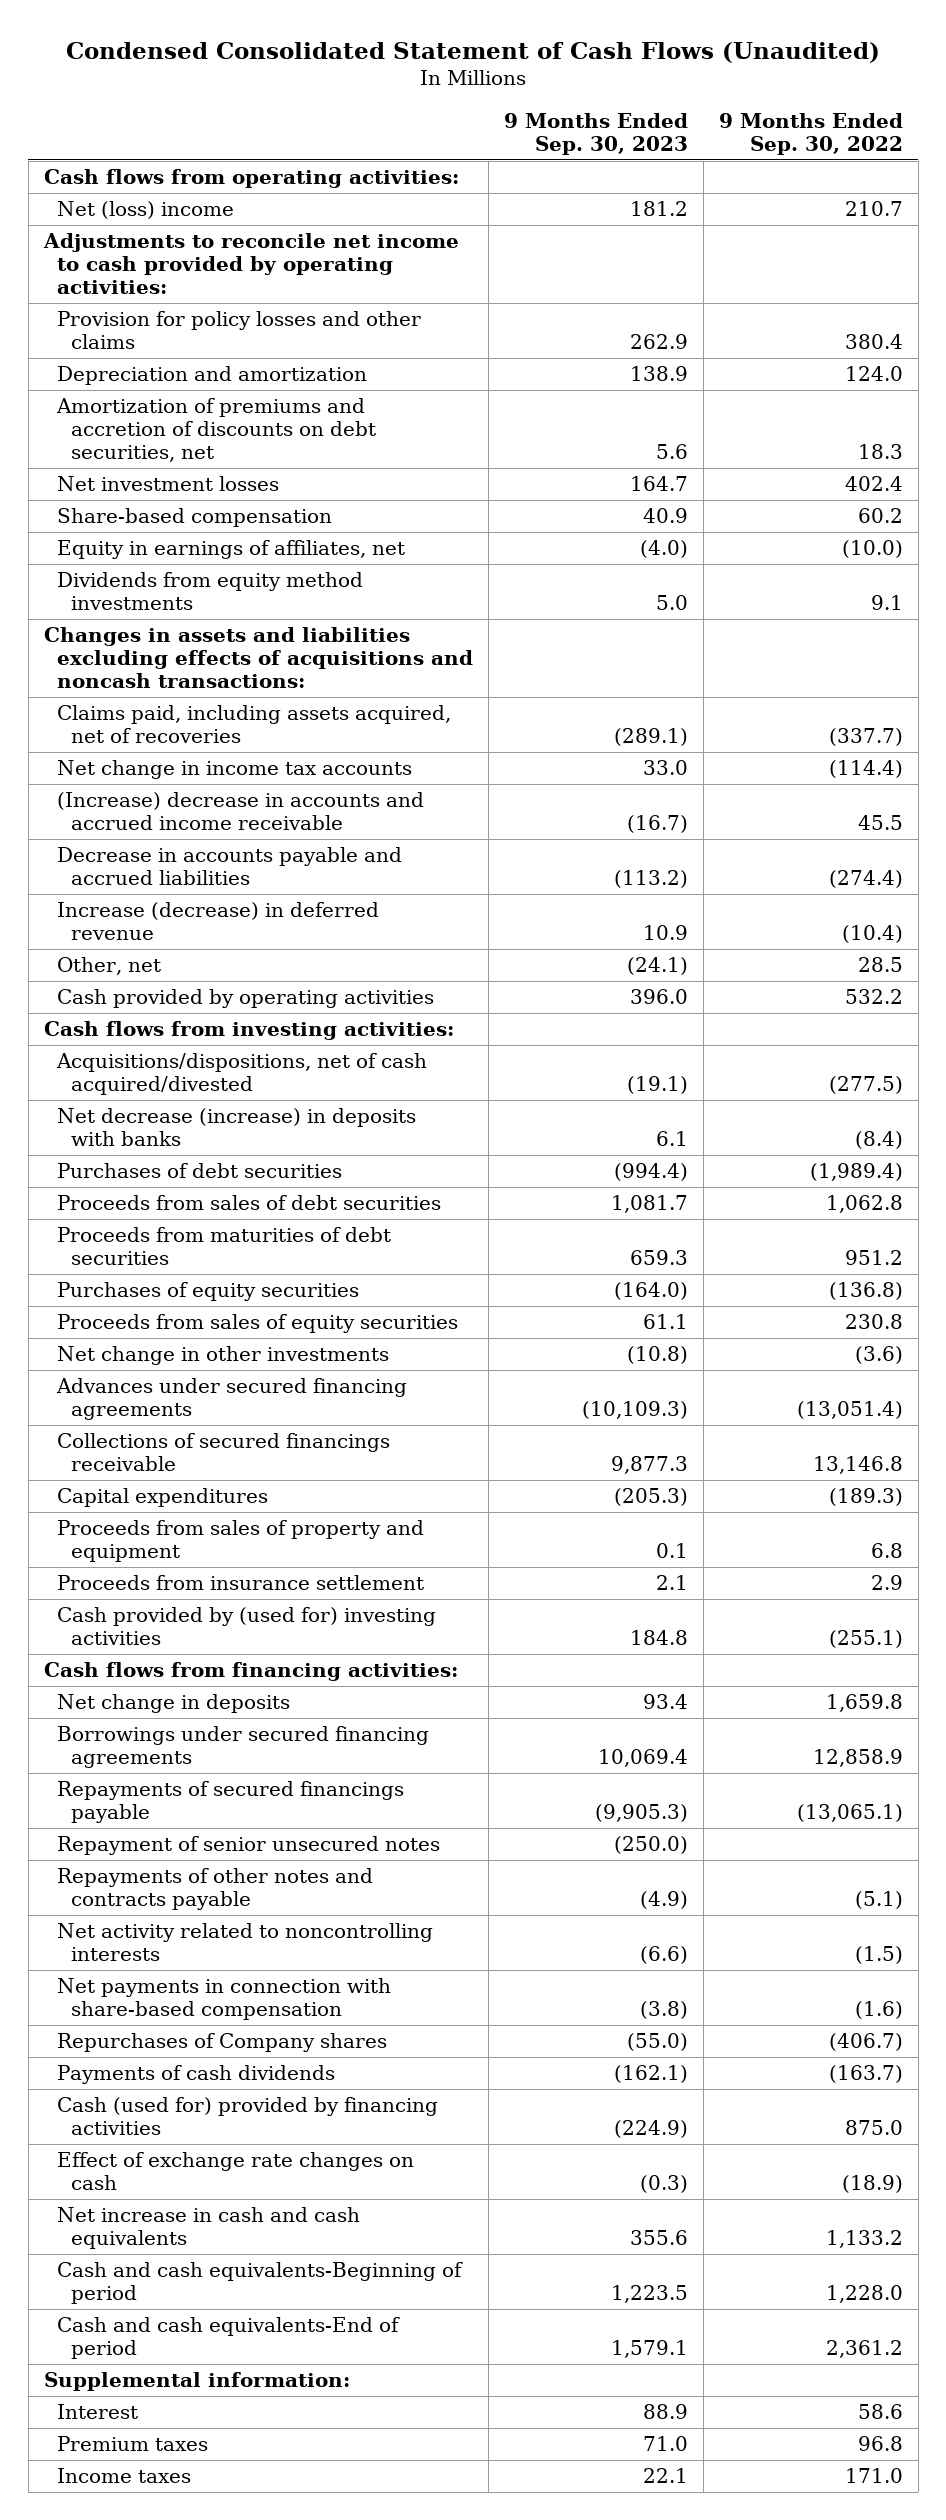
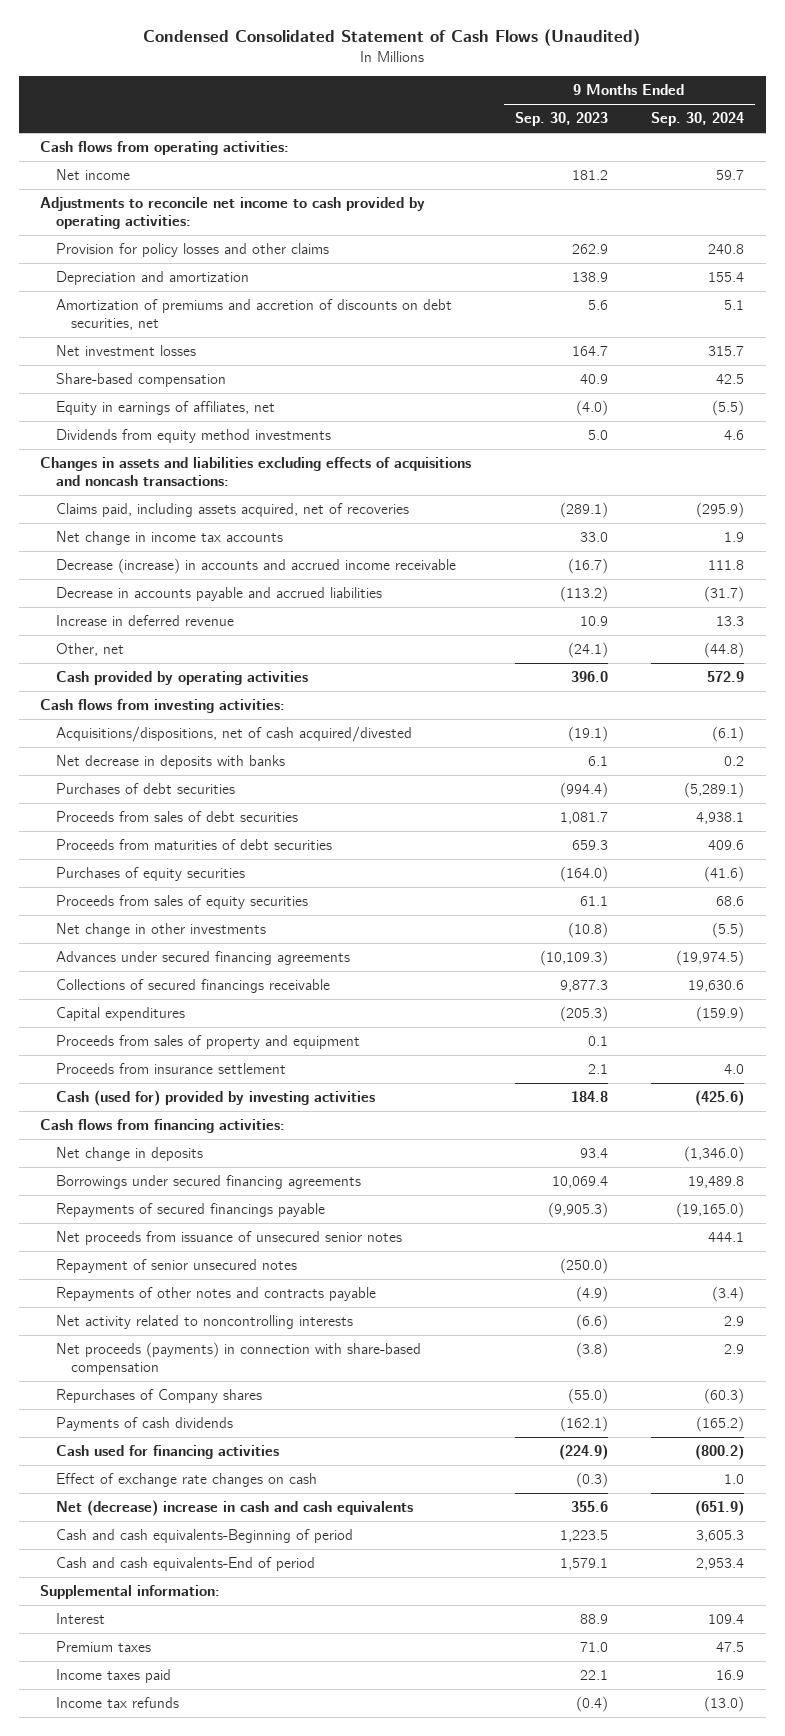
- | 9 Months Ended Sep. 30, 2023 | 9 Months Ended Sep. 30, 2022
+ | 9 Months Ended Sep. 30, 2023 | 9 Months Ended Sep. 30, 2024
- Net (loss) income | 181.2 | 210.7
+ Net income | 181.2 | 59.7
- (Increase) decrease in accounts and accrued income receivable | (16.7) | 45.5
+ Decrease (increase) in accounts and accrued income receivable | (16.7) | 111.8
- Increase (decrease) in deferred revenue | 10.9 | (10.4)
+ Increase in deferred revenue | 10.9 | 13.3
- Net decrease (increase) in deposits with banks | 6.1 | (8.4)
+ Net decrease in deposits with banks | 6.1 | 0.2
- Cash provided by (used for) investing activities | 184.8 | (255.1)
+ Cash (used for) provided by investing activities | 184.8 | (425.6)
+ Net proceeds from issuance of unsecured senior notes | | 444.1
- Net payments in connection with share-based compensation | (3.8) | (1.6)
+ Net proceeds (payments) in connection with share-based compensation | (3.8) | 2.9
- Cash (used for) provided by financing activities | (224.9) | 875.0
+ Cash used for financing activities | (224.9) | (800.2)
- Net increase in cash and cash equivalents | 355.6 | 1,133.2
+ Net (decrease) increase in cash and cash equivalents | 355.6 | (651.9)
- Income taxes | 22.1 | 171.0
+ Income taxes paid | 22.1 | 16.9
+ Income tax refunds | (0.4) | (13.0)

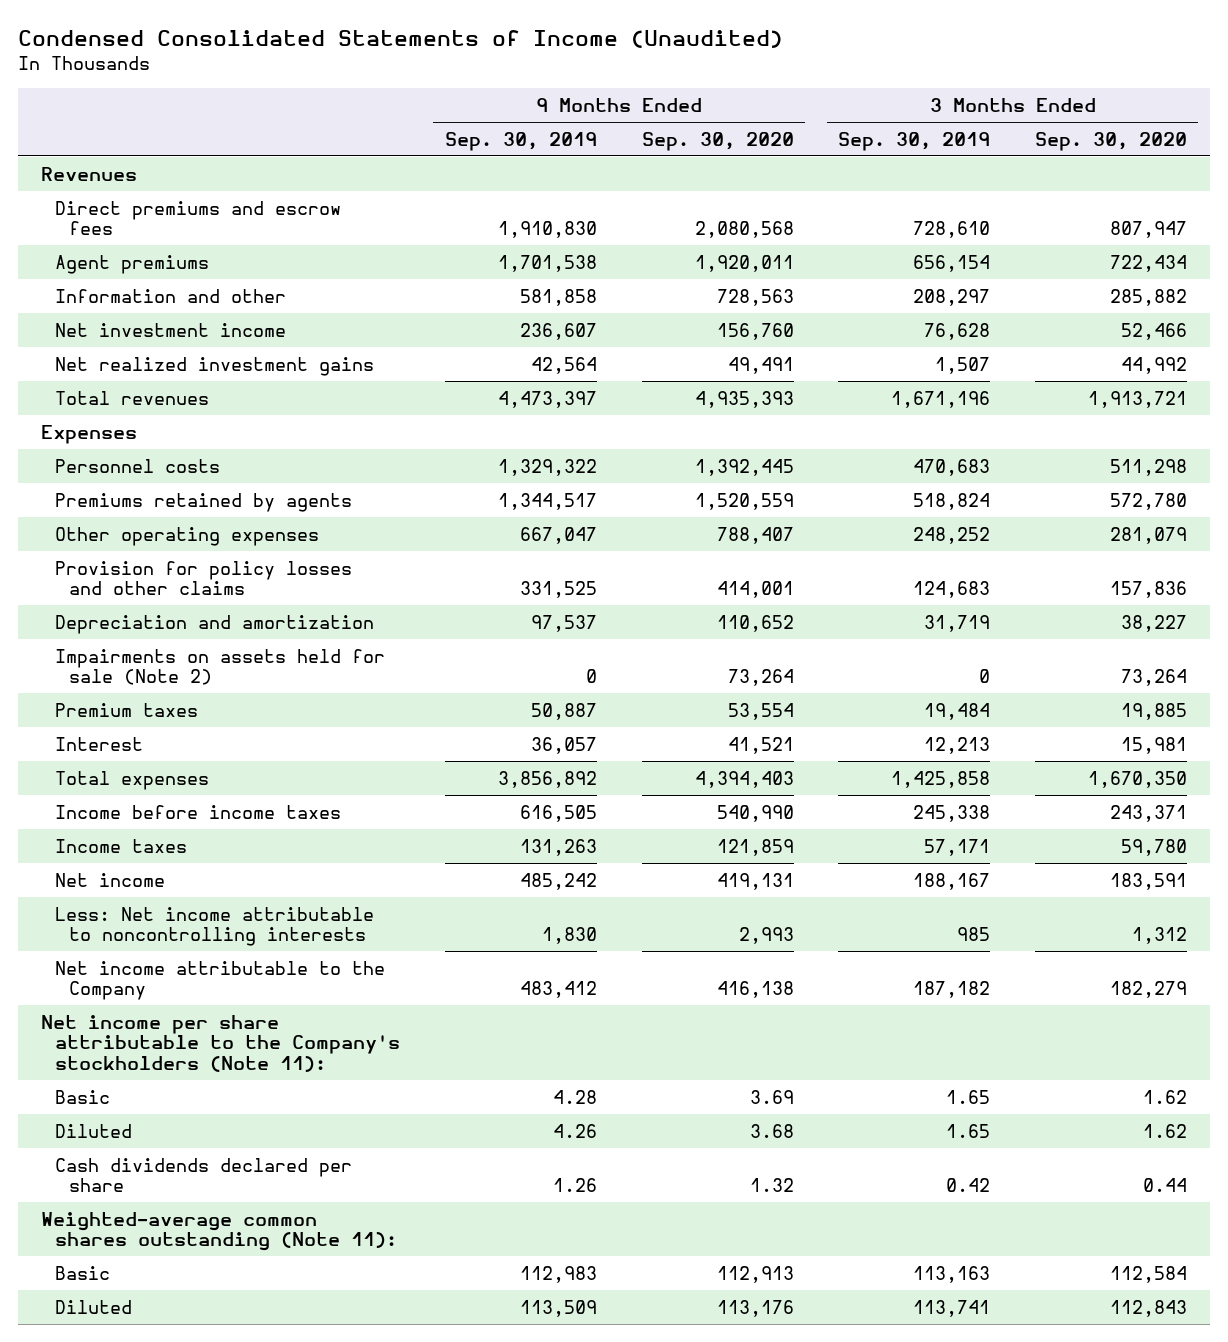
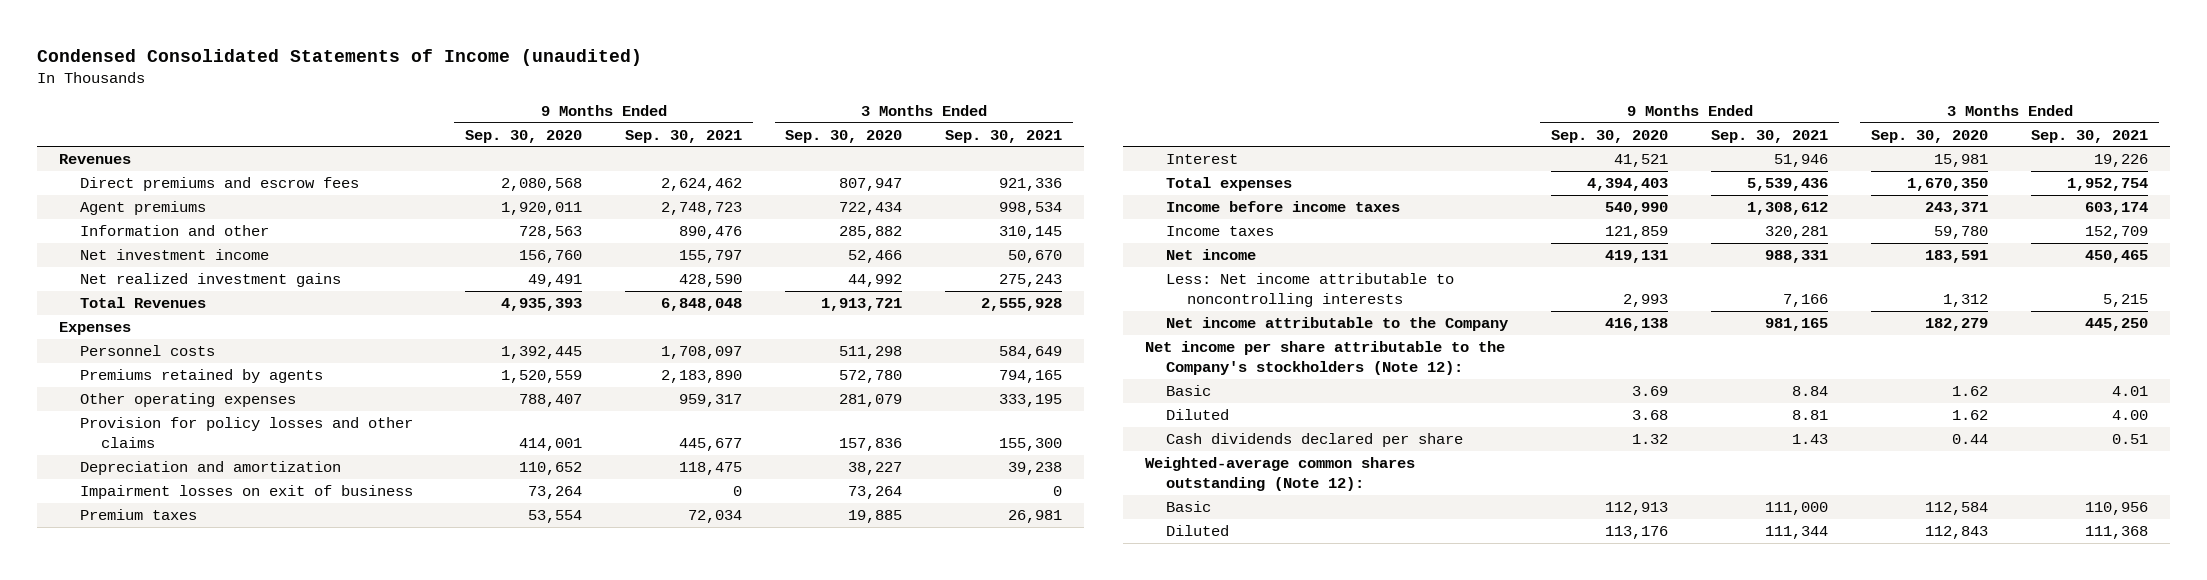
- Condensed Consolidated Statements of Income (Unaudited)
+ Condensed Consolidated Statements of Income (unaudited)
- | 9 Months Ended Sep. 30, 2019 | 9 Months Ended Sep. 30, 2020 | 3 Months Ended Sep. 30, 2019 | 3 Months Ended Sep. 30, 2020
+ | 9 Months Ended Sep. 30, 2020 | 9 Months Ended Sep. 30, 2021 | 3 Months Ended Sep. 30, 2020 | 3 Months Ended Sep. 30, 2021
- Total revenues | 4,473,397 | 4,935,393 | 1,671,196 | 1,913,721
+ Total Revenues | 4,935,393 | 6,848,048 | 1,913,721 | 2,555,928
- Impairments on assets held for sale (Note 2) | 0 | 73,264 | 0 | 73,264
+ Impairment losses on exit of business | 73,264 | 0 | 73,264 | 0
- Net income per share attributable to the Company's stockholders (Note 11):
+ Net income per share attributable to the Company's stockholders (Note 12):
- Weighted-average common shares outstanding (Note 11):
+ Weighted-average common shares outstanding (Note 12):

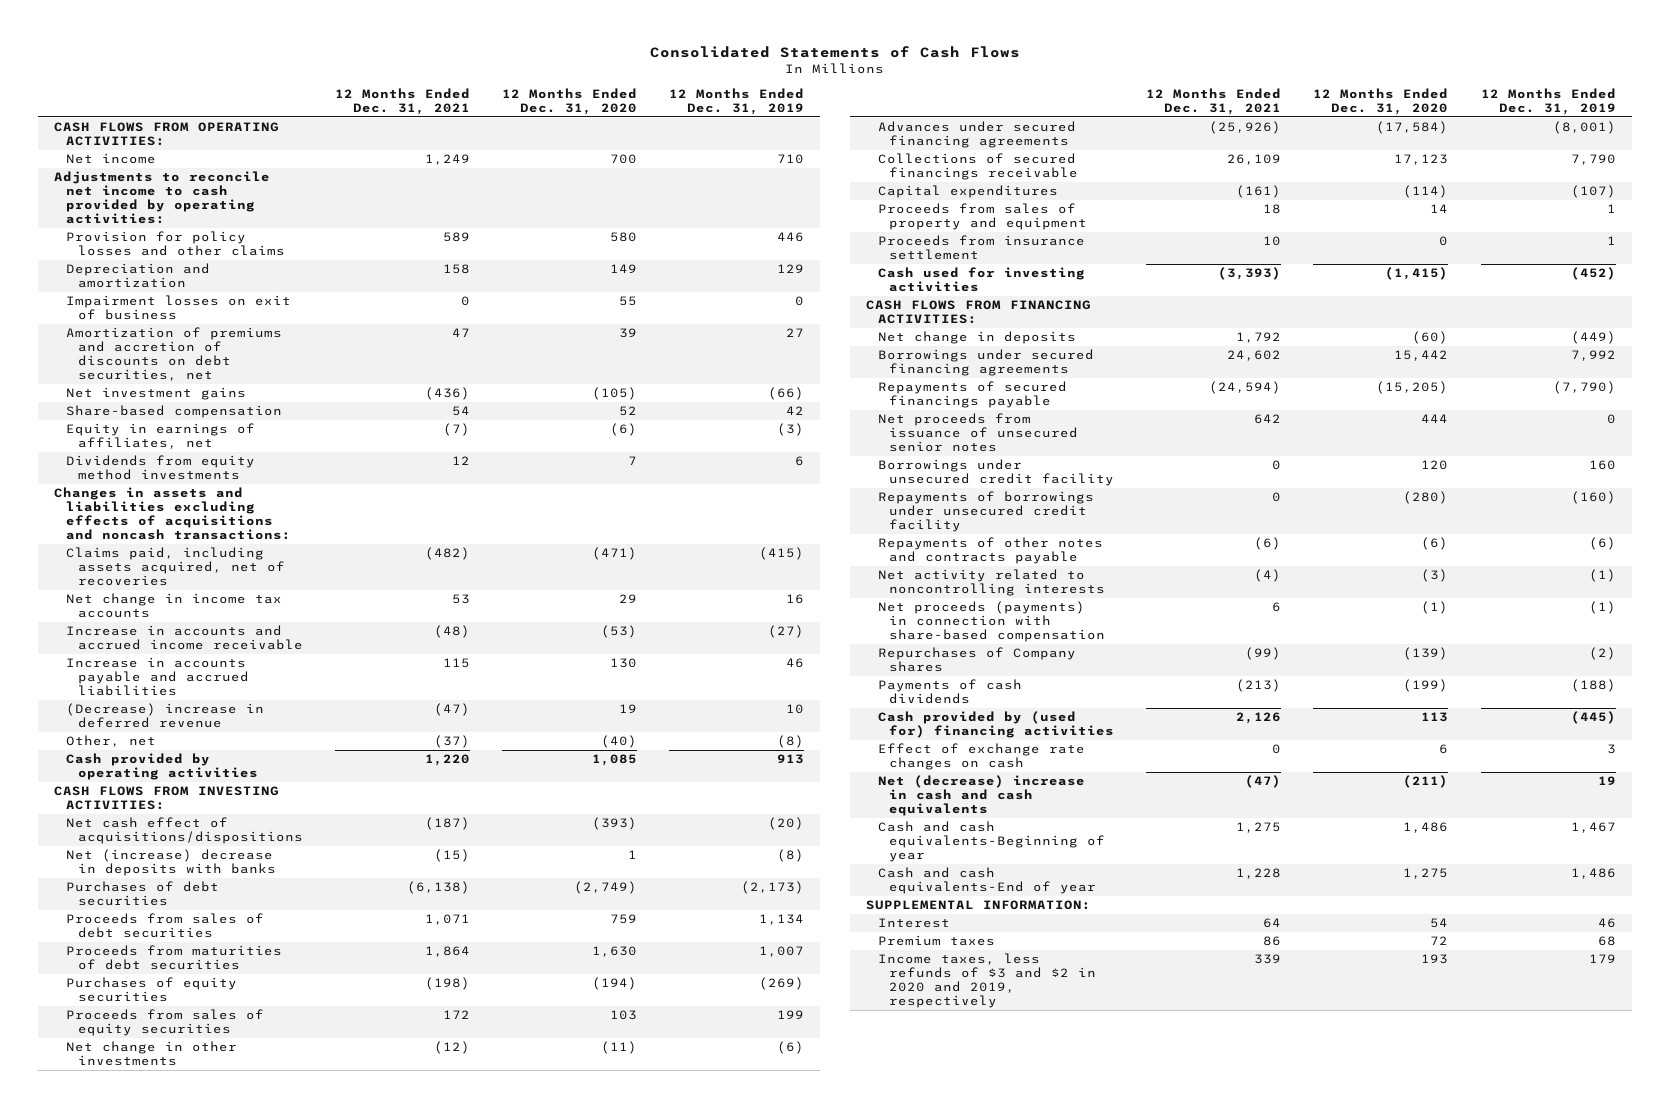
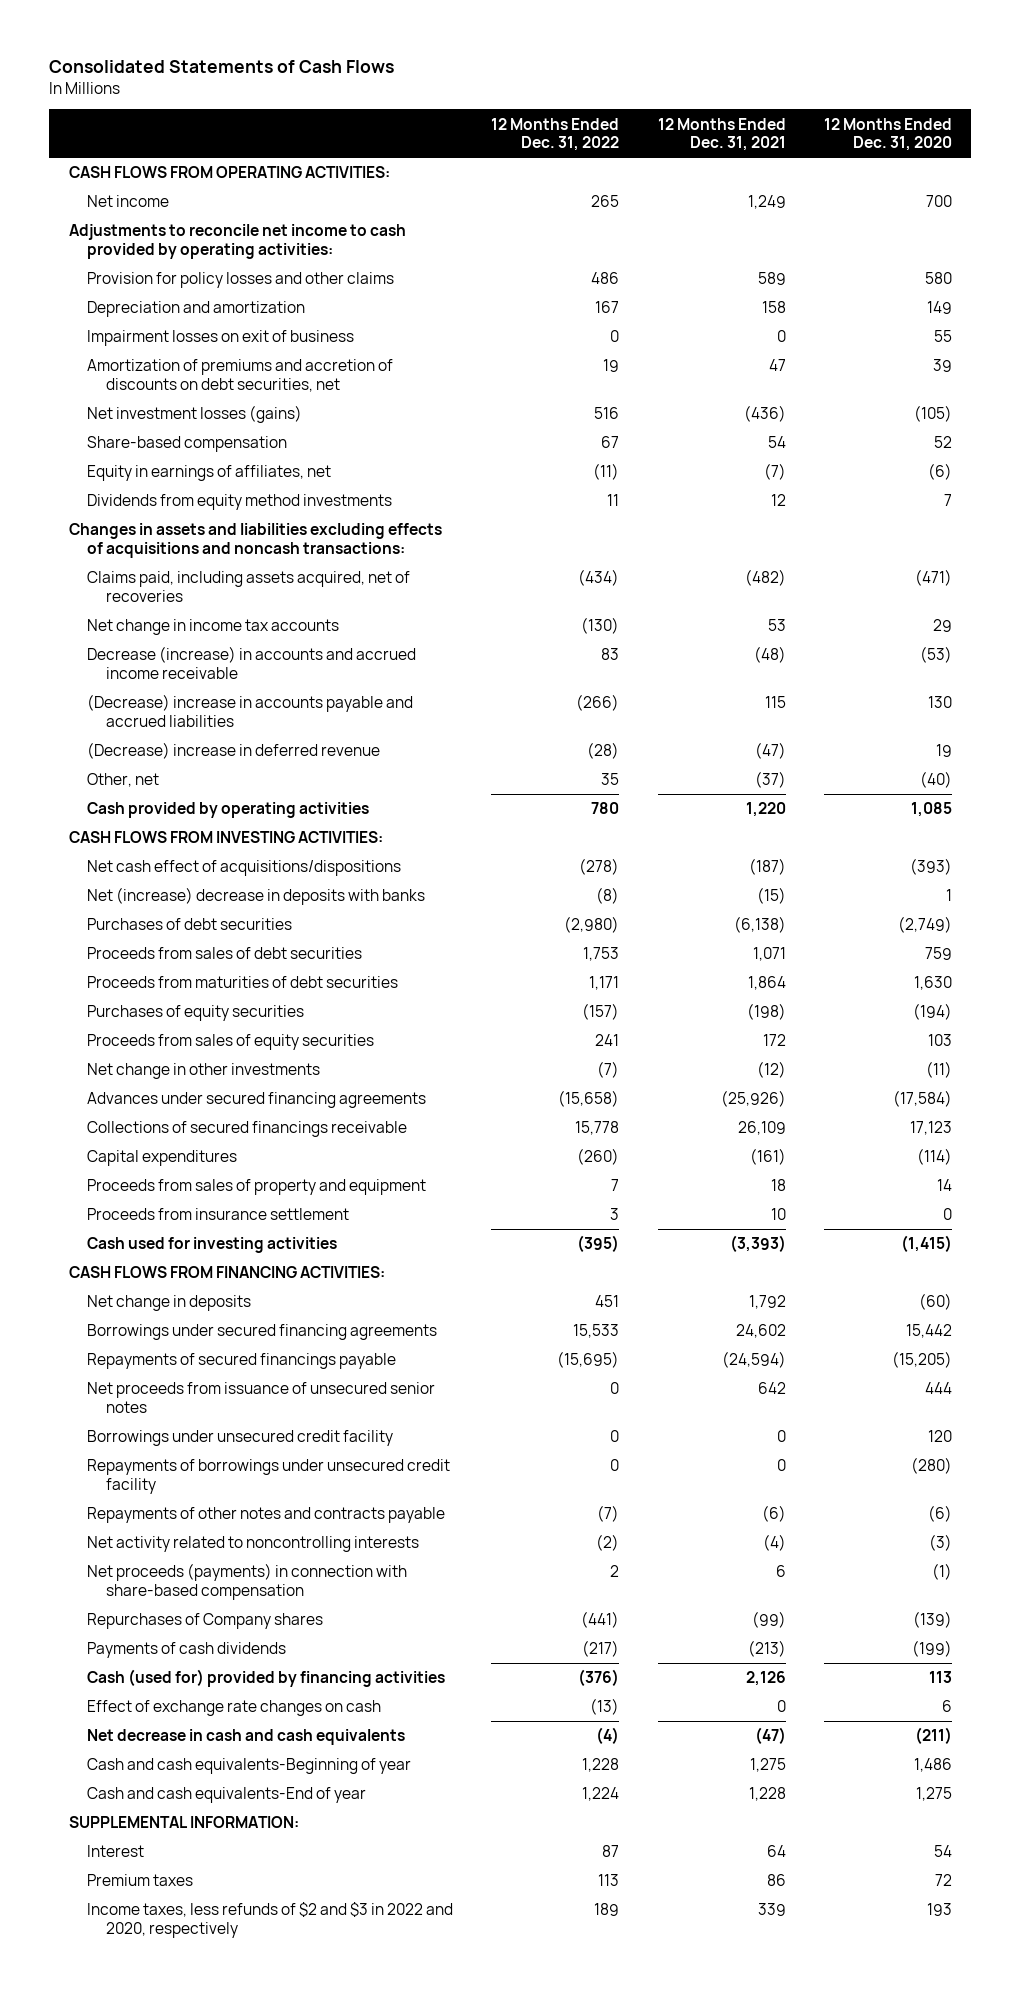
- | 12 Months Ended Dec. 31, 2021 | 12 Months Ended Dec. 31, 2020 | 12 Months Ended Dec. 31, 2019
+ | 12 Months Ended Dec. 31, 2022 | 12 Months Ended Dec. 31, 2021 | 12 Months Ended Dec. 31, 2020
- Net investment gains | (436) | (105) | (66)
+ Net investment losses (gains) | 516 | (436) | (105)
- Increase in accounts and accrued income receivable | (48) | (53) | (27)
- Increase in accounts payable and accrued liabilities | 115 | 130 | 46
+ Decrease (increase) in accounts and accrued income receivable | 83 | (48) | (53)
+ (Decrease) increase in accounts payable and accrued liabilities | (266) | 115 | 130
- Cash provided by (used for) financing activities | 2,126 | 113 | (445)
+ Cash (used for) provided by financing activities | (376) | 2,126 | 113
- Net (decrease) increase in cash and cash equivalents | (47) | (211) | 19
+ Net decrease in cash and cash equivalents | (4) | (47) | (211)
- Income taxes, less refunds of $3 and $2 in 2020 and 2019, respectively | 339 | 193 | 179
+ Income taxes, less refunds of $2 and $3 in 2022 and 2020, respectively | 189 | 339 | 193

